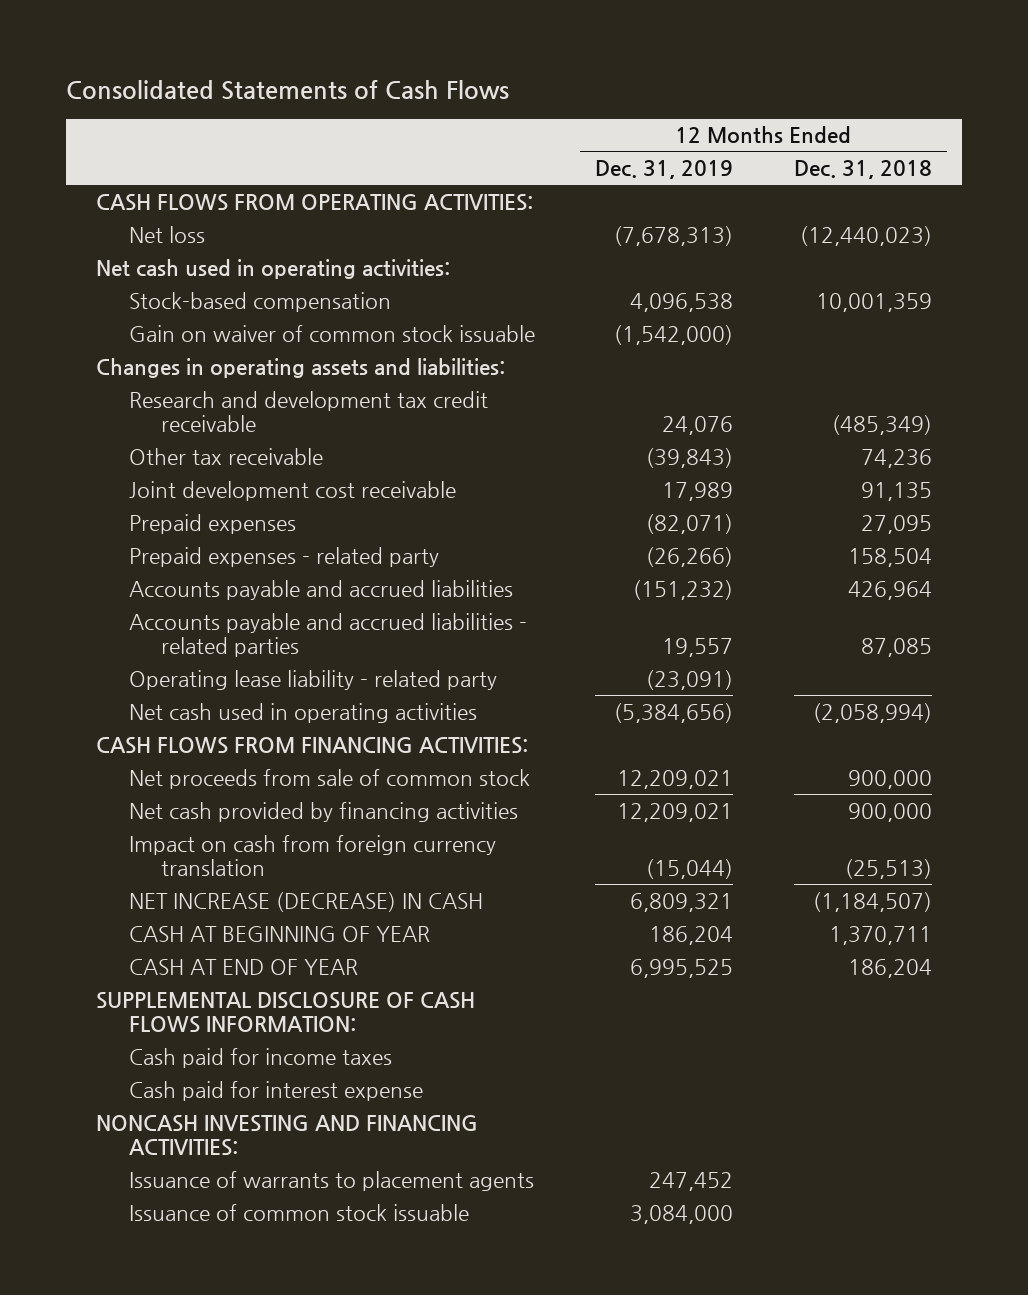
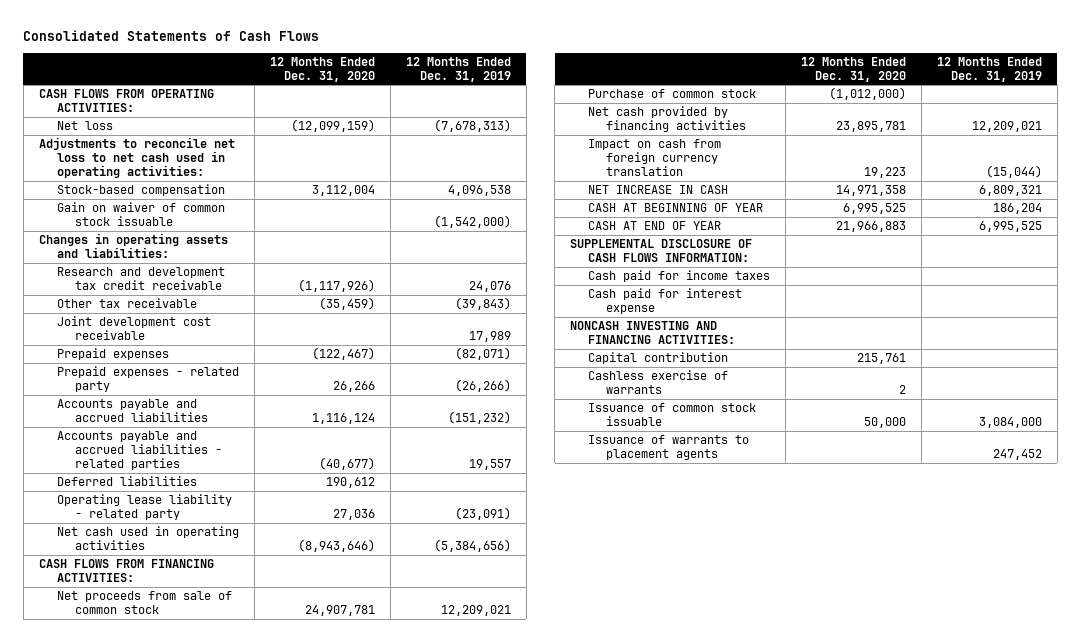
- | 12 Months Ended Dec. 31, 2019 | 12 Months Ended Dec. 31, 2018
+ | 12 Months Ended Dec. 31, 2020 | 12 Months Ended Dec. 31, 2019
- Net cash used in operating activities:
+ Adjustments to reconcile net loss to net cash used in operating activities:
+ Deferred liabilities | 190,612 |
+ Purchase of common stock | (1,012,000) |
- NET INCREASE (DECREASE) IN CASH | 6,809,321 | (1,184,507)
+ NET INCREASE IN CASH | 14,971,358 | 6,809,321
+ Capital contribution | 215,761 |
+ Cashless exercise of warrants | 2 |
moved down: Issuance of warrants to placement agents | | 247,452

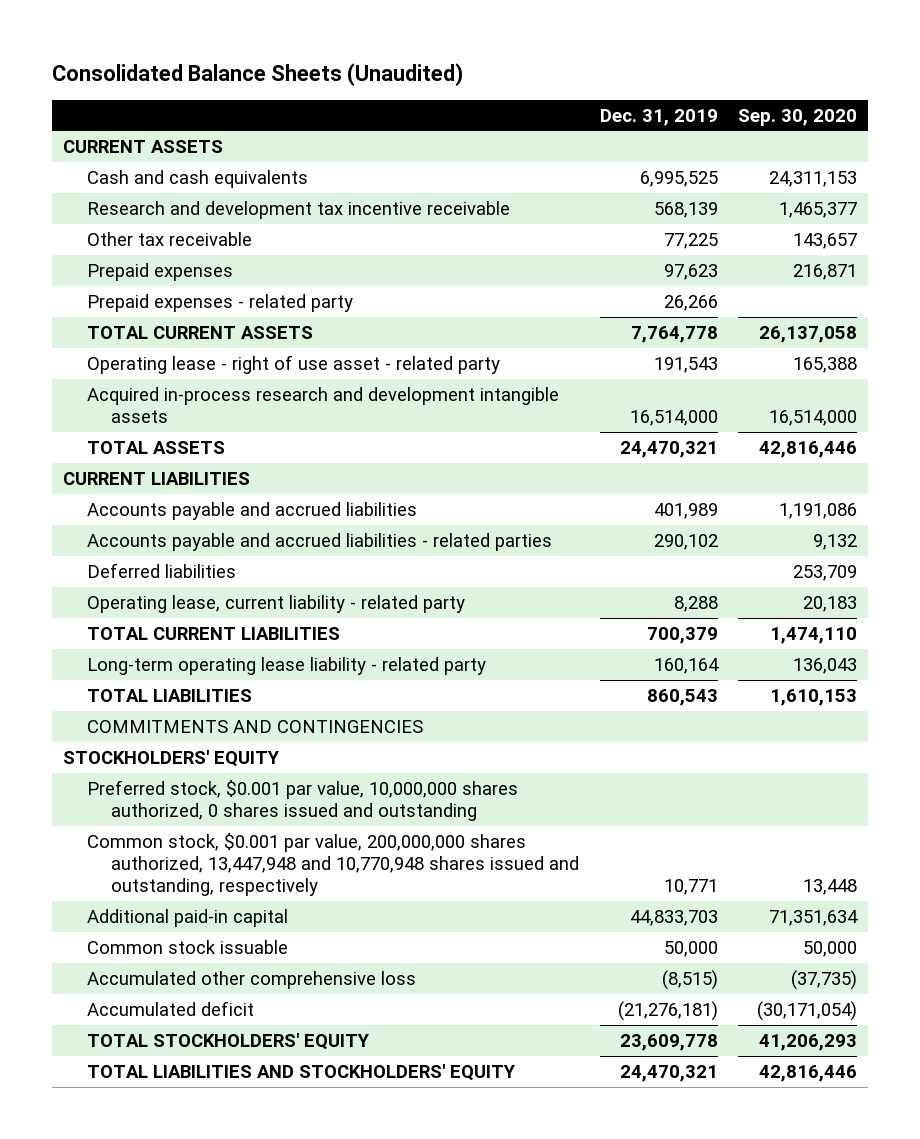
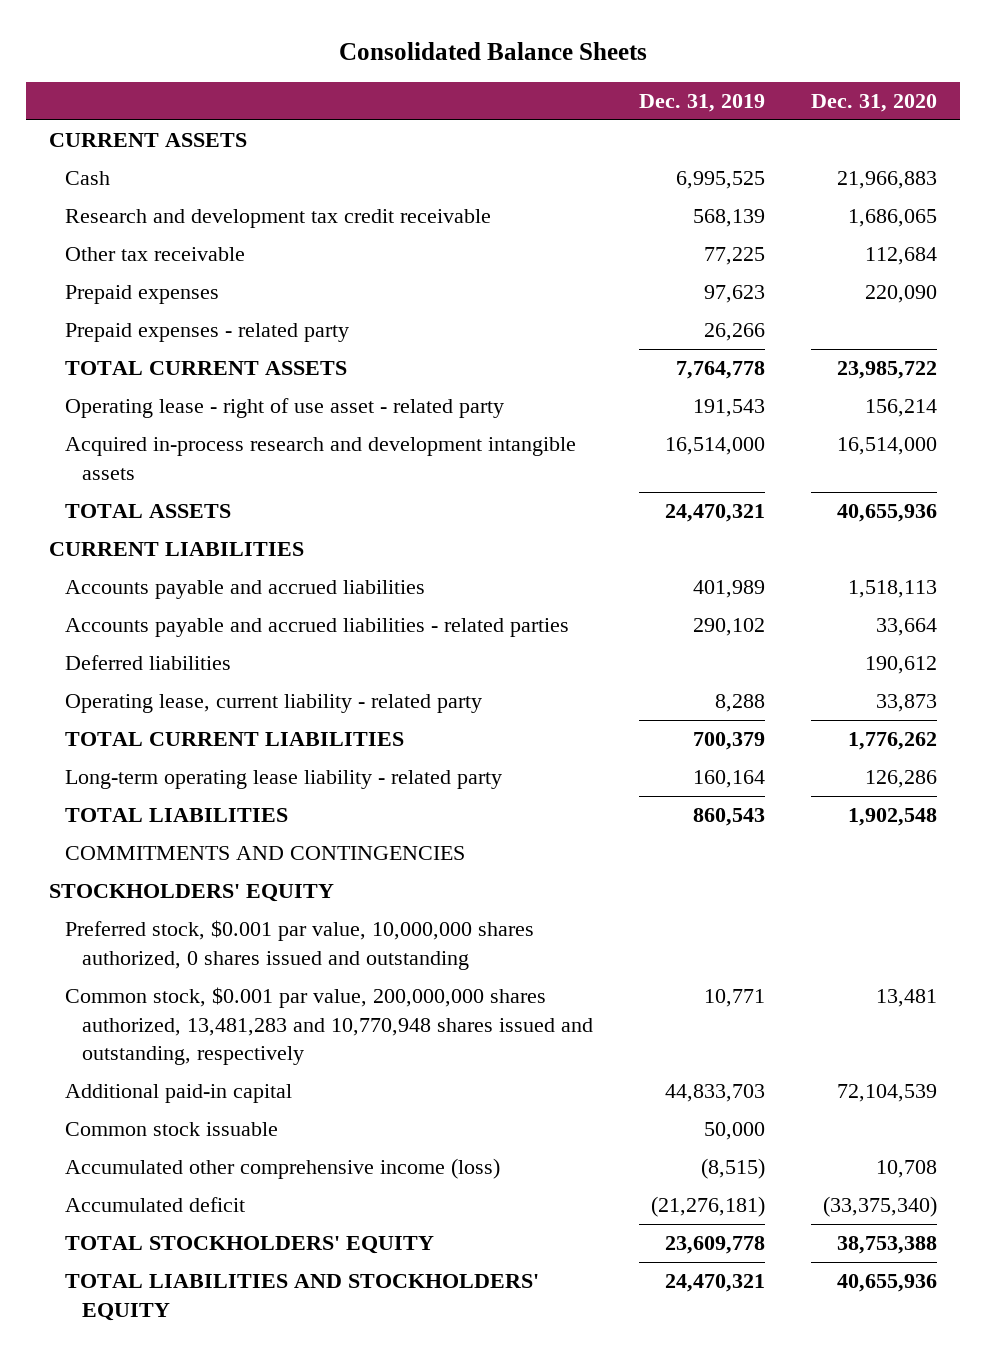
- Consolidated Balance Sheets (Unaudited)
+ Consolidated Balance Sheets
- | Dec. 31, 2019 | Sep. 30, 2020
+ | Dec. 31, 2019 | Dec. 31, 2020
- Cash and cash equivalents | 6,995,525 | 24,311,153
- Research and development tax incentive receivable | 568,139 | 1,465,377
+ Cash | 6,995,525 | 21,966,883
+ Research and development tax credit receivable | 568,139 | 1,686,065
- Common stock, $0.001 par value, 200,000,000 shares authorized, 13,447,948 and 10,770,948 shares issued and outstanding, respectively | 10,771 | 13,448
+ Common stock, $0.001 par value, 200,000,000 shares authorized, 13,481,283 and 10,770,948 shares issued and outstanding, respectively | 10,771 | 13,481
- Accumulated other comprehensive loss | (8,515) | (37,735)
+ Accumulated other comprehensive income (loss) | (8,515) | 10,708

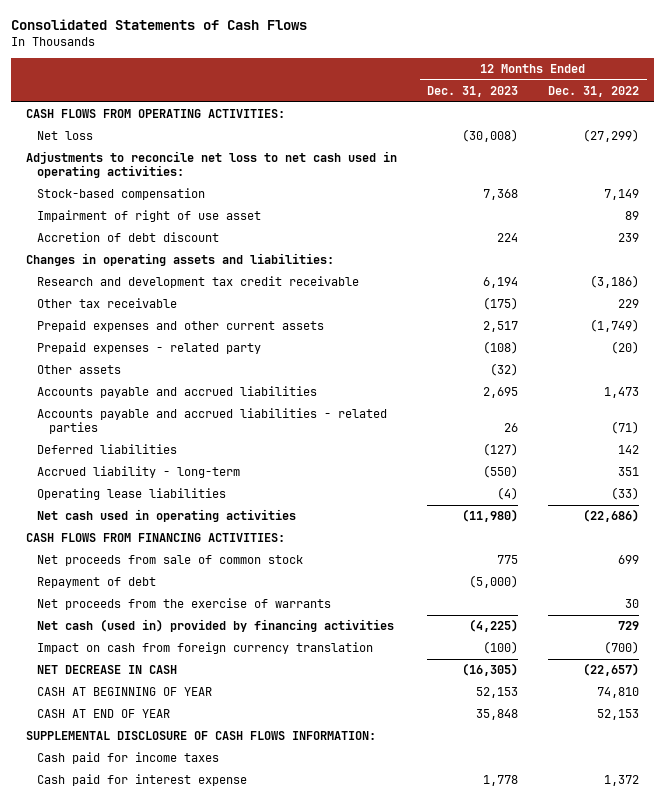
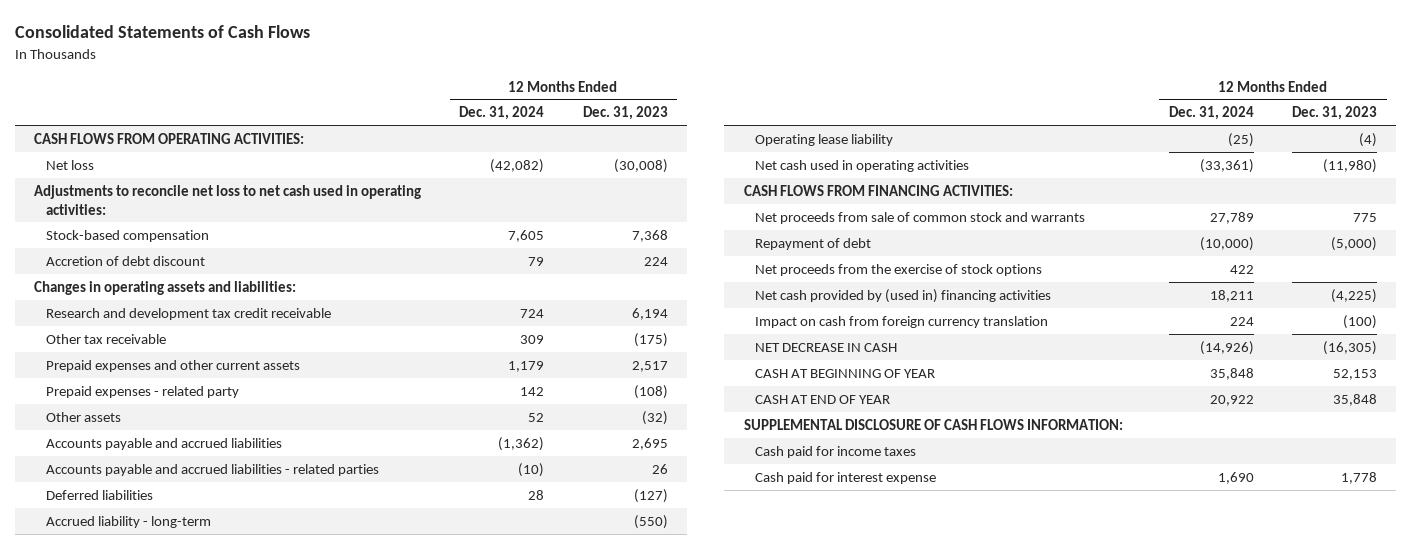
- | 12 Months Ended Dec. 31, 2023 | 12 Months Ended Dec. 31, 2022
+ | 12 Months Ended Dec. 31, 2024 | 12 Months Ended Dec. 31, 2023
- Impairment of right of use asset | | 89
- Operating lease liabilities | (4) | (33)
+ Operating lease liability | (25) | (4)
- Net proceeds from sale of common stock | 775 | 699
+ Net proceeds from sale of common stock and warrants | 27,789 | 775
- Net proceeds from the exercise of warrants | | 30
- Net cash (used in) provided by financing activities | (4,225) | 729
+ Net proceeds from the exercise of stock options | 422 |
+ Net cash provided by (used in) financing activities | 18,211 | (4,225)

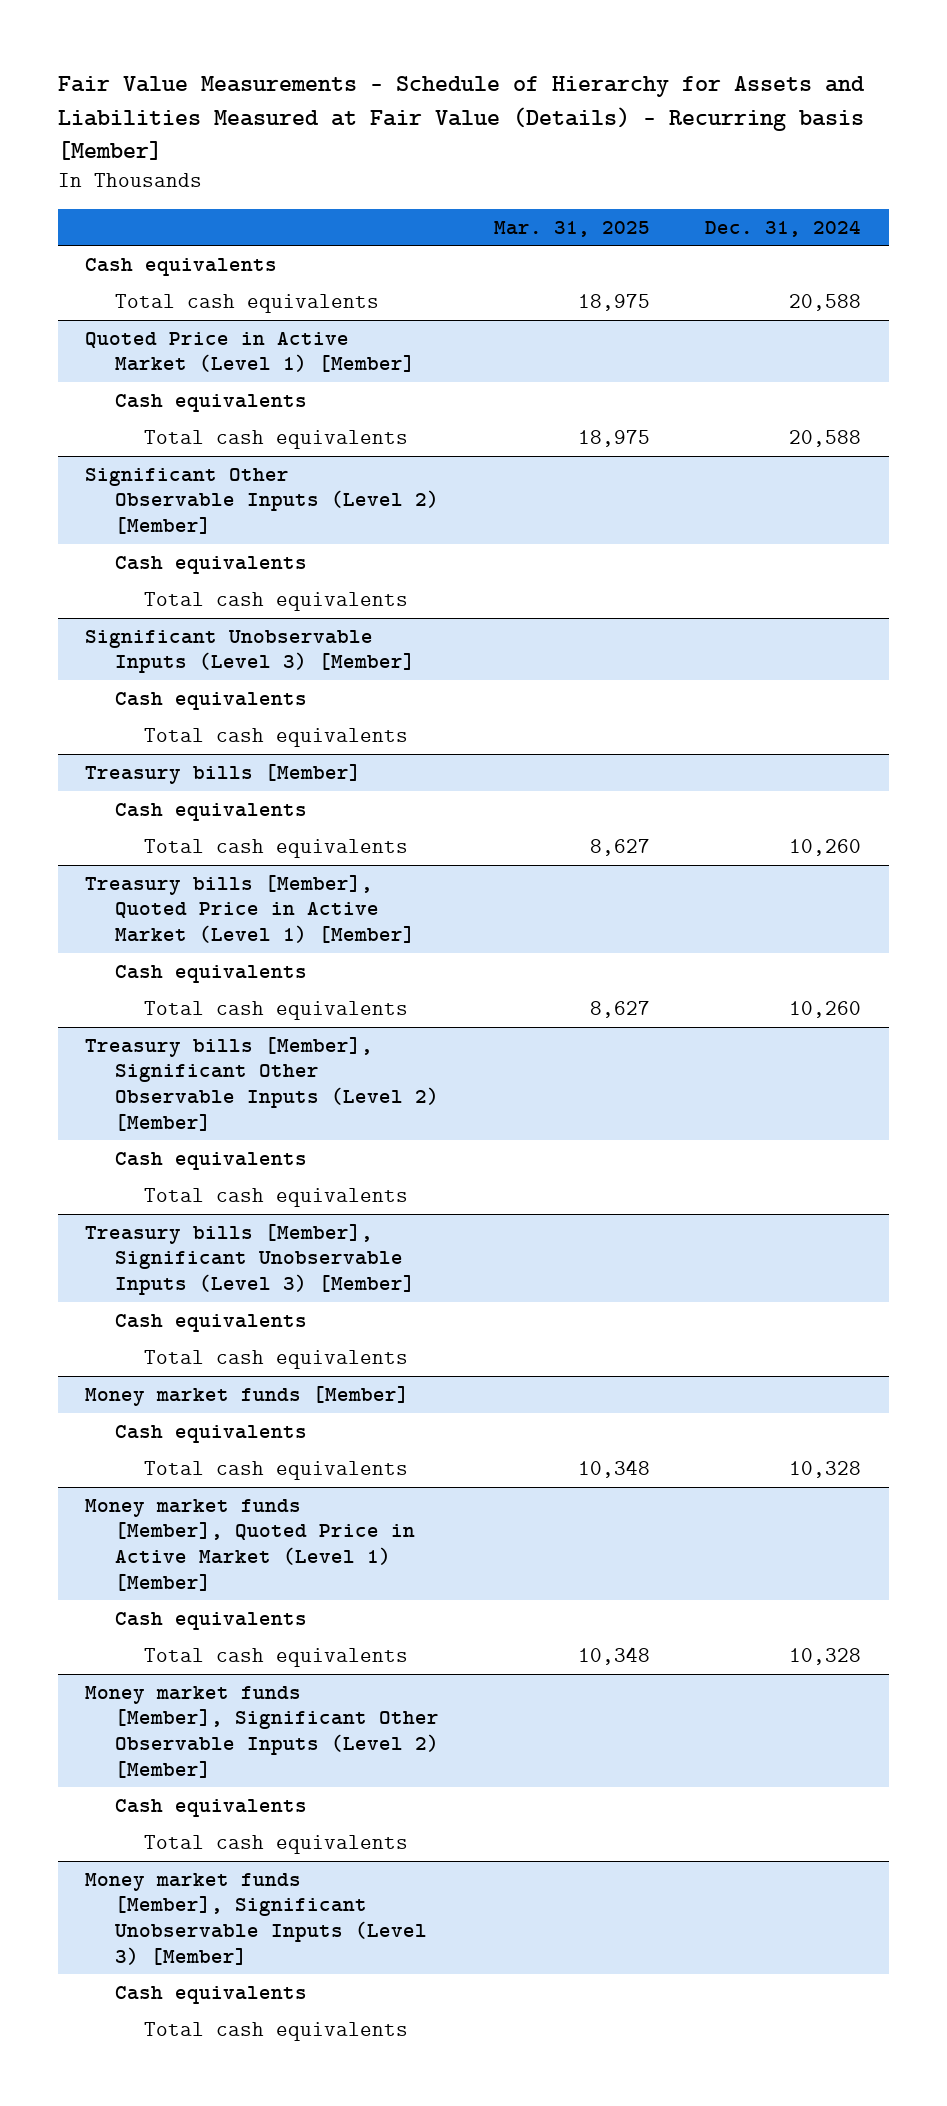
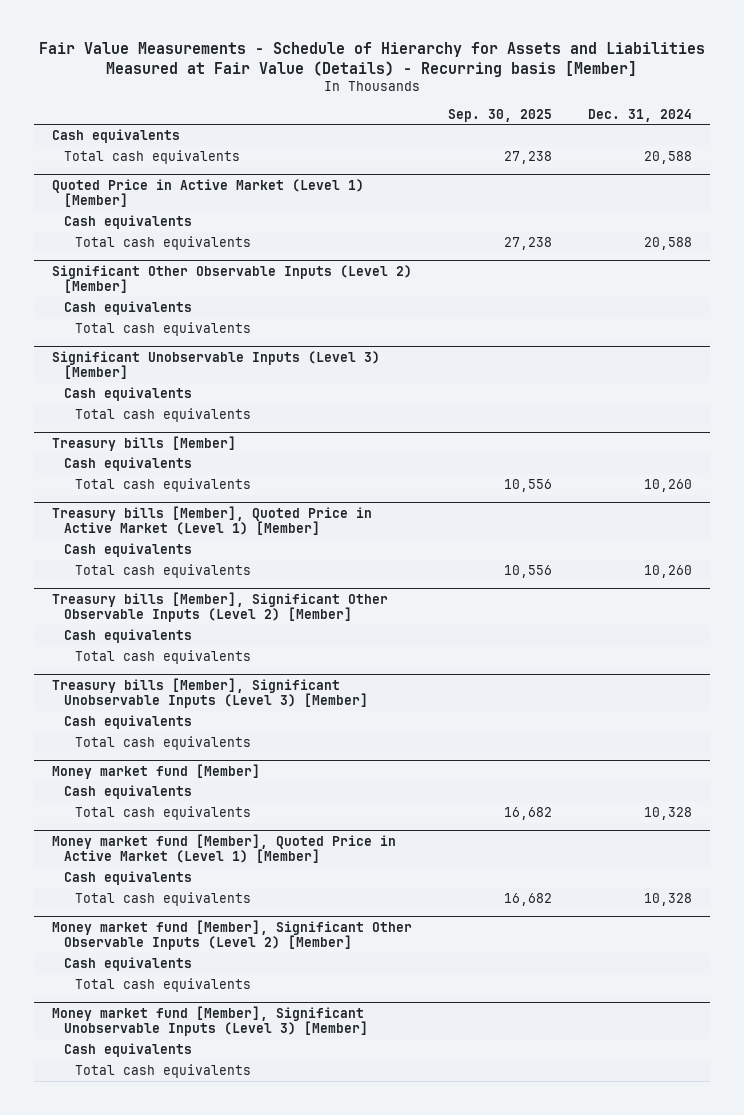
- | Mar. 31, 2025 | Dec. 31, 2024
+ | Sep. 30, 2025 | Dec. 31, 2024
- Money market funds [Member]
+ Money market fund [Member]
- Money market funds [Member], Quoted Price in Active Market (Level 1) [Member]
+ Money market fund [Member], Quoted Price in Active Market (Level 1) [Member]
- Money market funds [Member], Significant Other Observable Inputs (Level 2) [Member]
+ Money market fund [Member], Significant Other Observable Inputs (Level 2) [Member]
- Money market funds [Member], Significant Unobservable Inputs (Level 3) [Member]
+ Money market fund [Member], Significant Unobservable Inputs (Level 3) [Member]

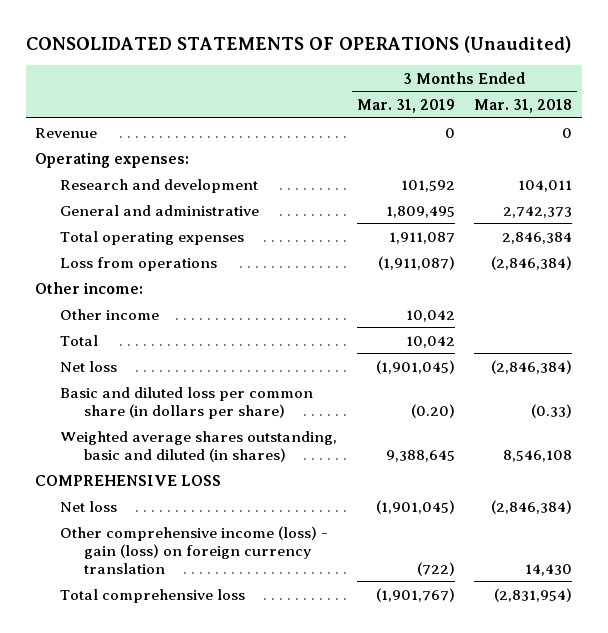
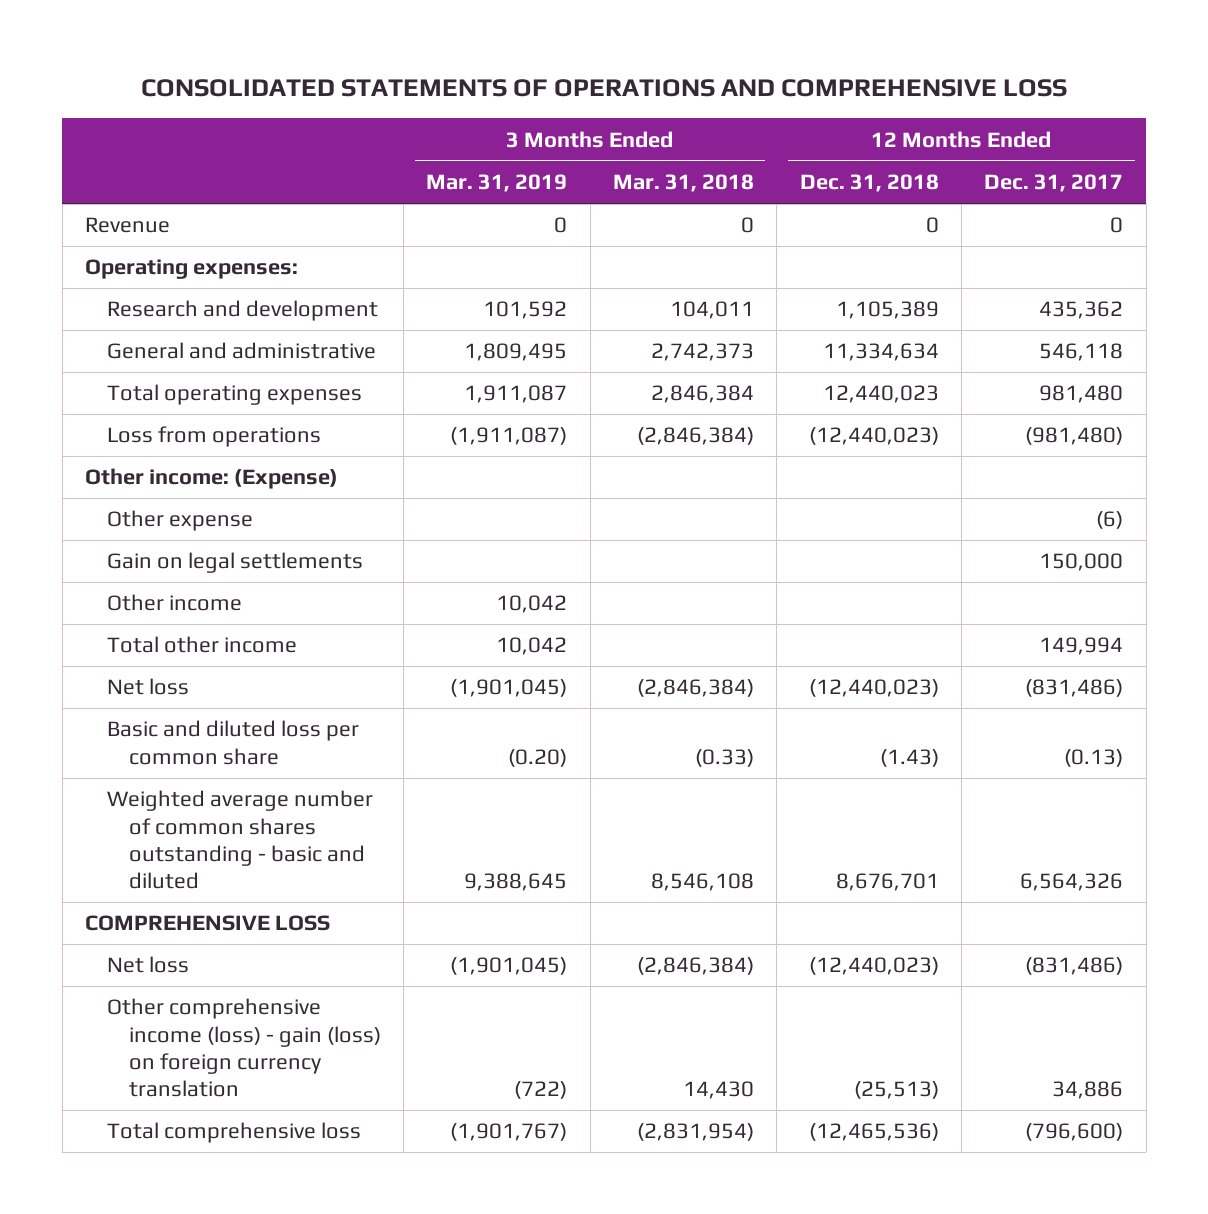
- CONSOLIDATED STATEMENTS OF OPERATIONS (Unaudited)
+ CONSOLIDATED STATEMENTS OF OPERATIONS AND COMPREHENSIVE LOSS
- | 3 Months Ended Mar. 31, 2019 | 3 Months Ended Mar. 31, 2018
+ | 3 Months Ended Mar. 31, 2019 | 3 Months Ended Mar. 31, 2018 | 12 Months Ended Dec. 31, 2018 | 12 Months Ended Dec. 31, 2017
- Other income:
+ Other income: (Expense)
+ Other expense | | | | (6)
+ Gain on legal settlements | | | | 150,000
- Total | 10,042 |
+ Total other income | 10,042 | | | 149,994
- Basic and diluted loss per common share (in dollars per share) | (0.20) | (0.33)
- Weighted average shares outstanding, basic and diluted (in shares) | 9,388,645 | 8,546,108
+ Basic and diluted loss per common share | (0.20) | (0.33) | (1.43) | (0.13)
+ Weighted average number of common shares outstanding - basic and diluted | 9,388,645 | 8,546,108 | 8,676,701 | 6,564,326

